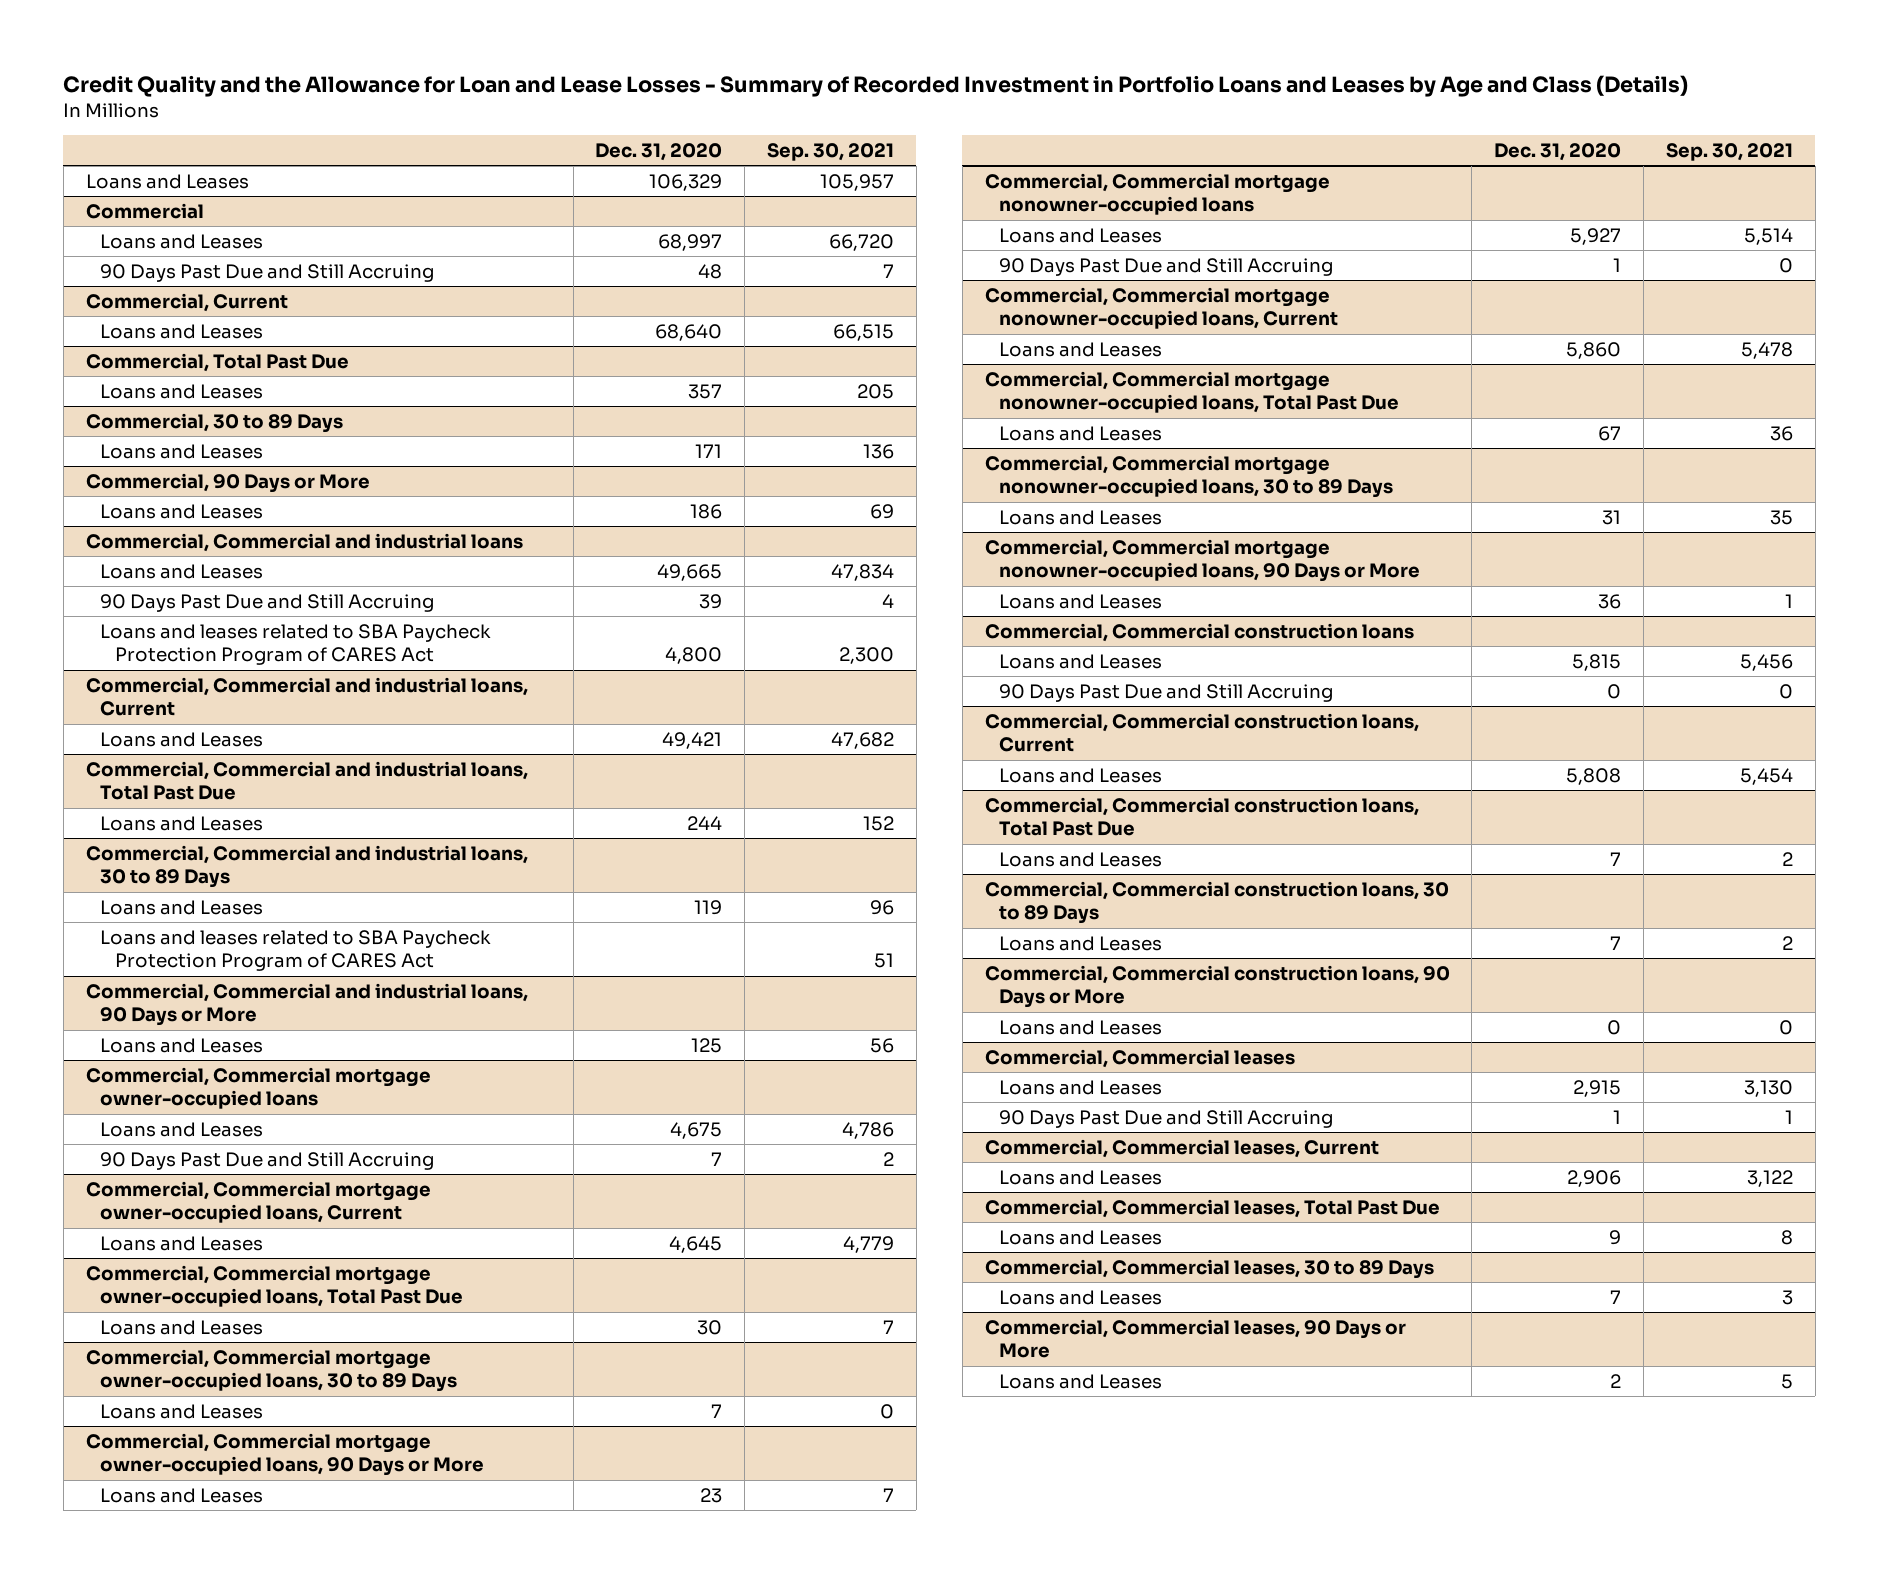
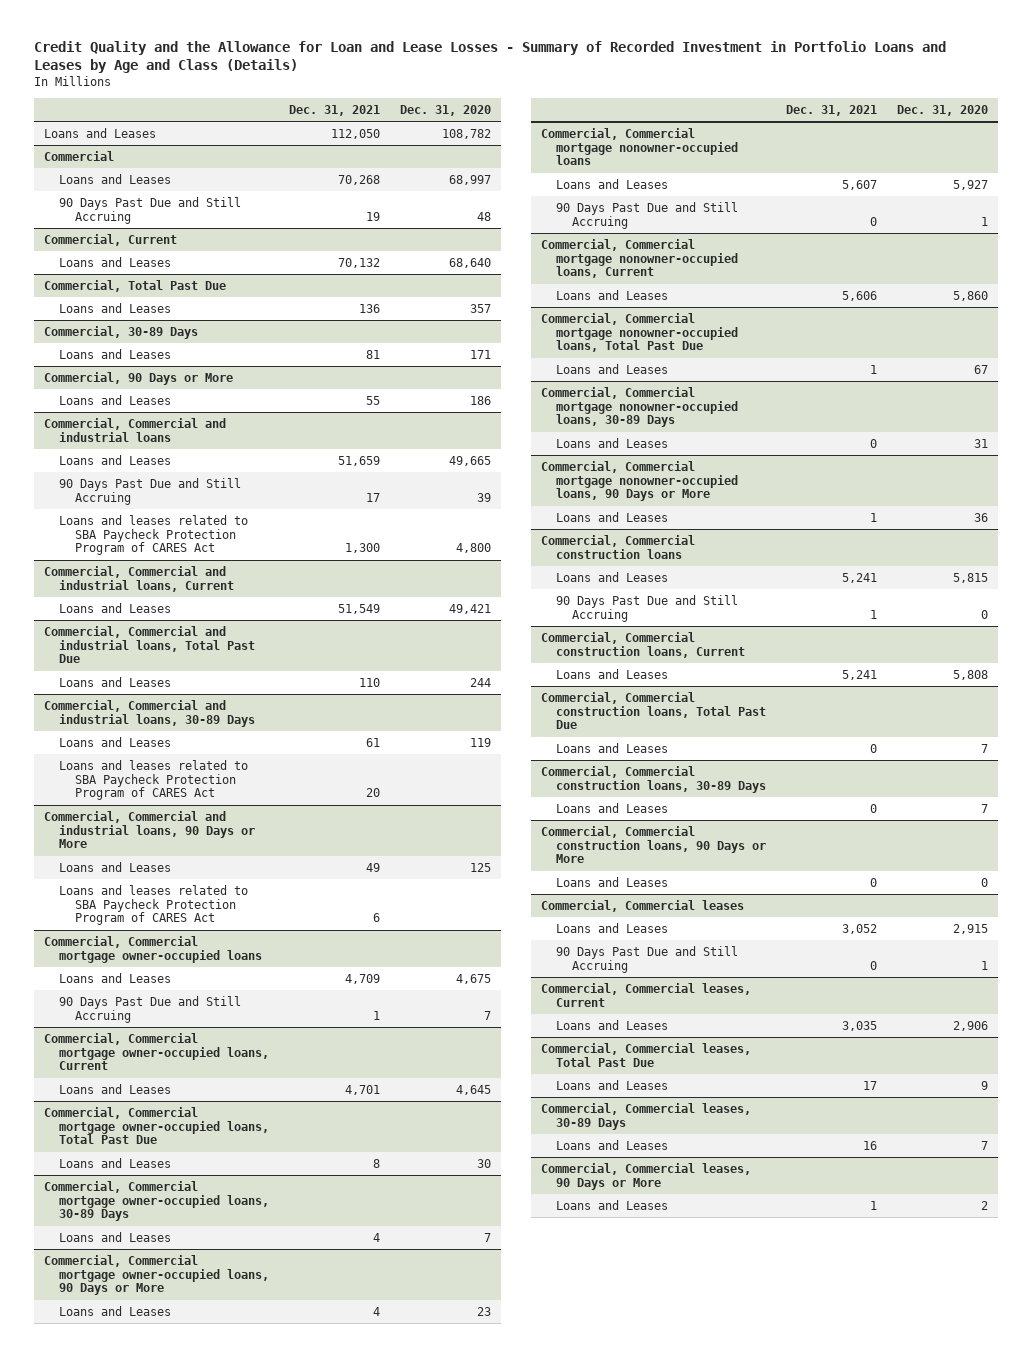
- | Dec. 31, 2020 | Sep. 30, 2021
+ | Dec. 31, 2021 | Dec. 31, 2020
- Loans and Leases | 106,329 | 105,957
+ Loans and Leases | 112,050 | 108,782
- Commercial, 30 to 89 Days
+ Commercial, 30-89 Days
- Commercial, Commercial and industrial loans, 30 to 89 Days
+ Commercial, Commercial and industrial loans, 30-89 Days
@ Commercial, Commercial and industrial loans, 90 Days or More
+ Loans and leases related to SBA Paycheck Protection Program of CARES Act | 6 |
- Commercial, Commercial mortgage owner-occupied loans, 30 to 89 Days
+ Commercial, Commercial mortgage owner-occupied loans, 30-89 Days
- Commercial, Commercial mortgage nonowner-occupied loans, 30 to 89 Days
+ Commercial, Commercial mortgage nonowner-occupied loans, 30-89 Days
- Commercial, Commercial construction loans, 30 to 89 Days
+ Commercial, Commercial construction loans, 30-89 Days
- Commercial, Commercial leases, 30 to 89 Days
+ Commercial, Commercial leases, 30-89 Days

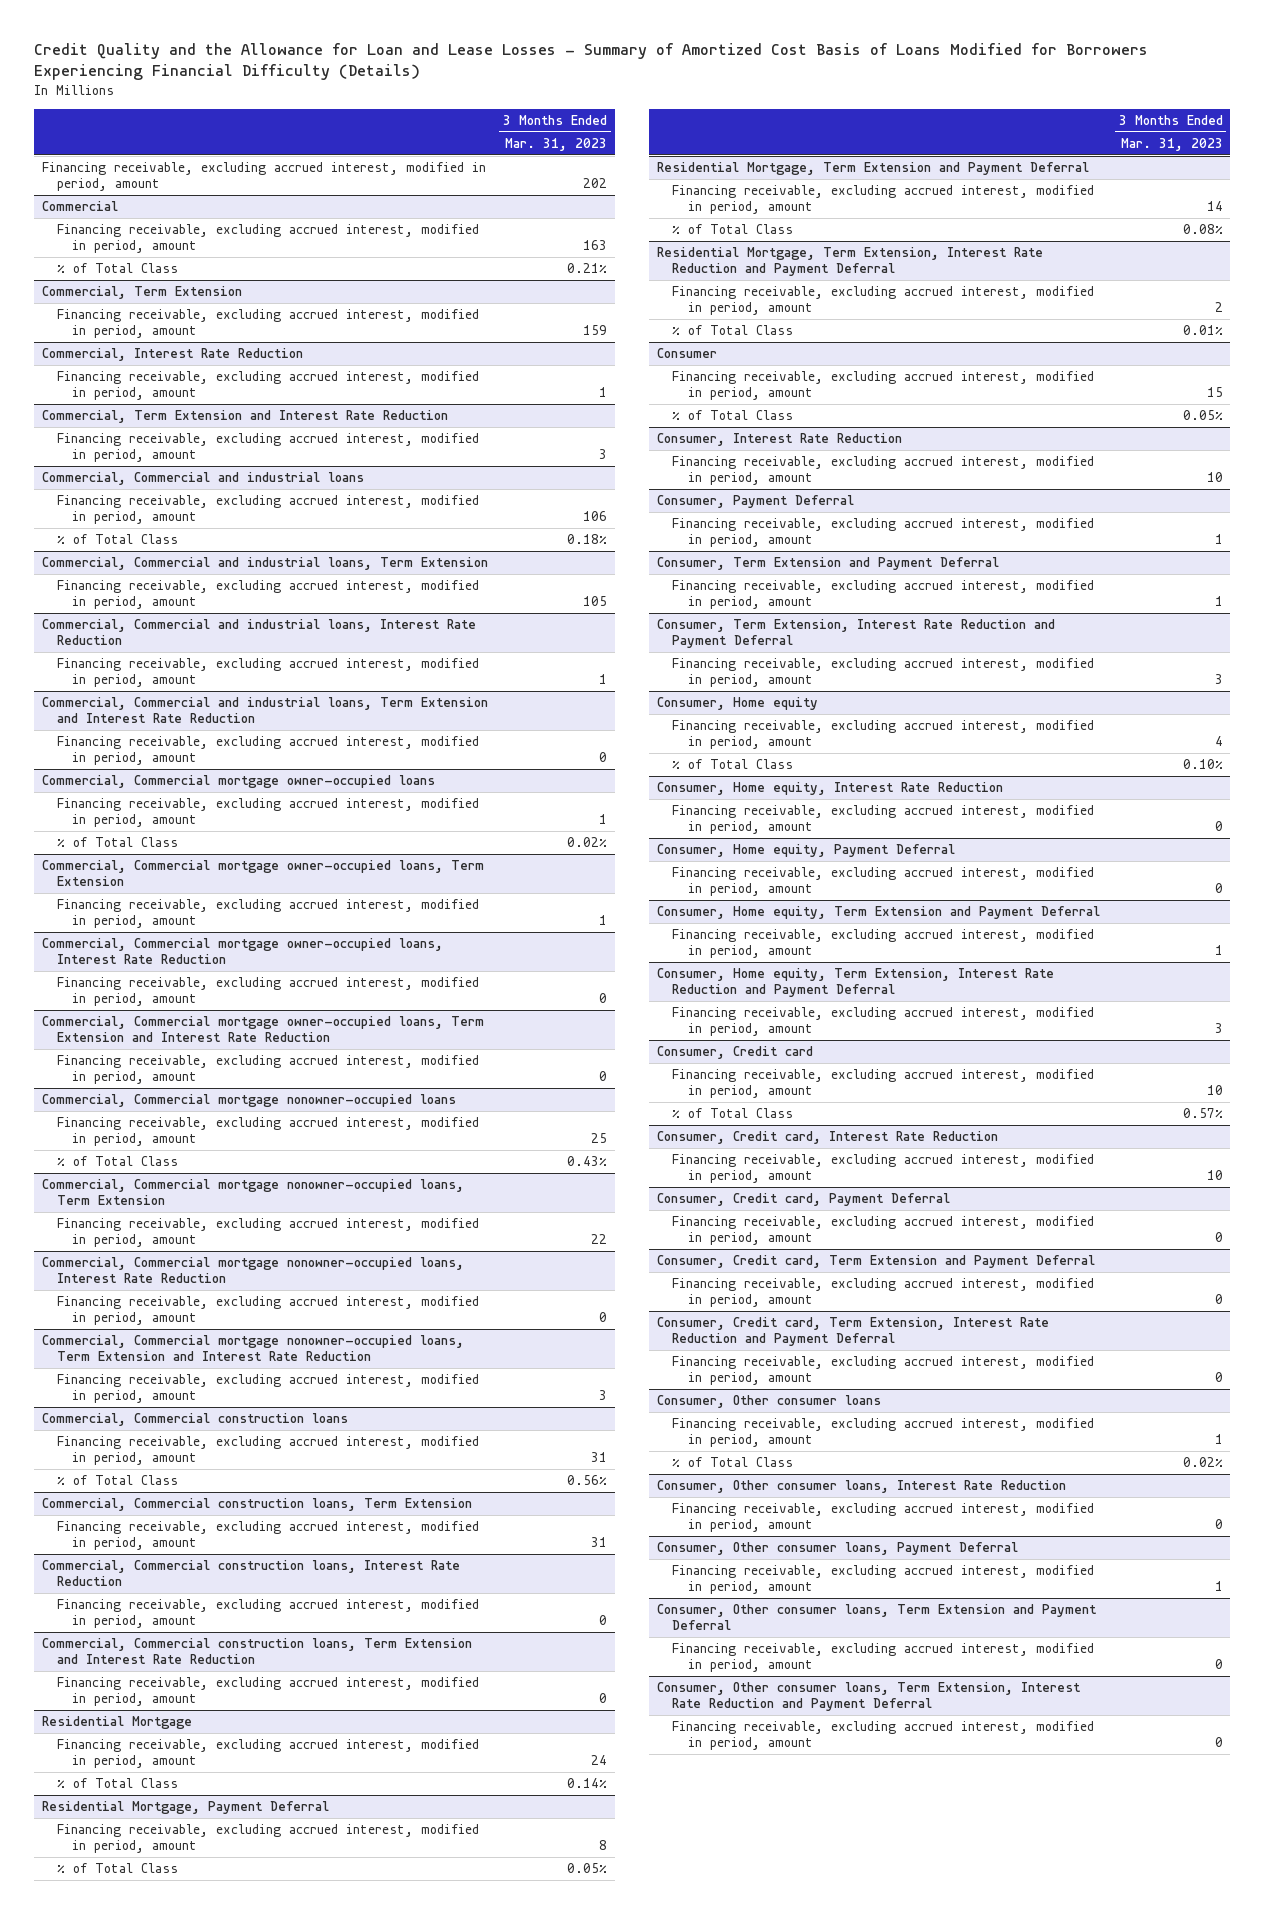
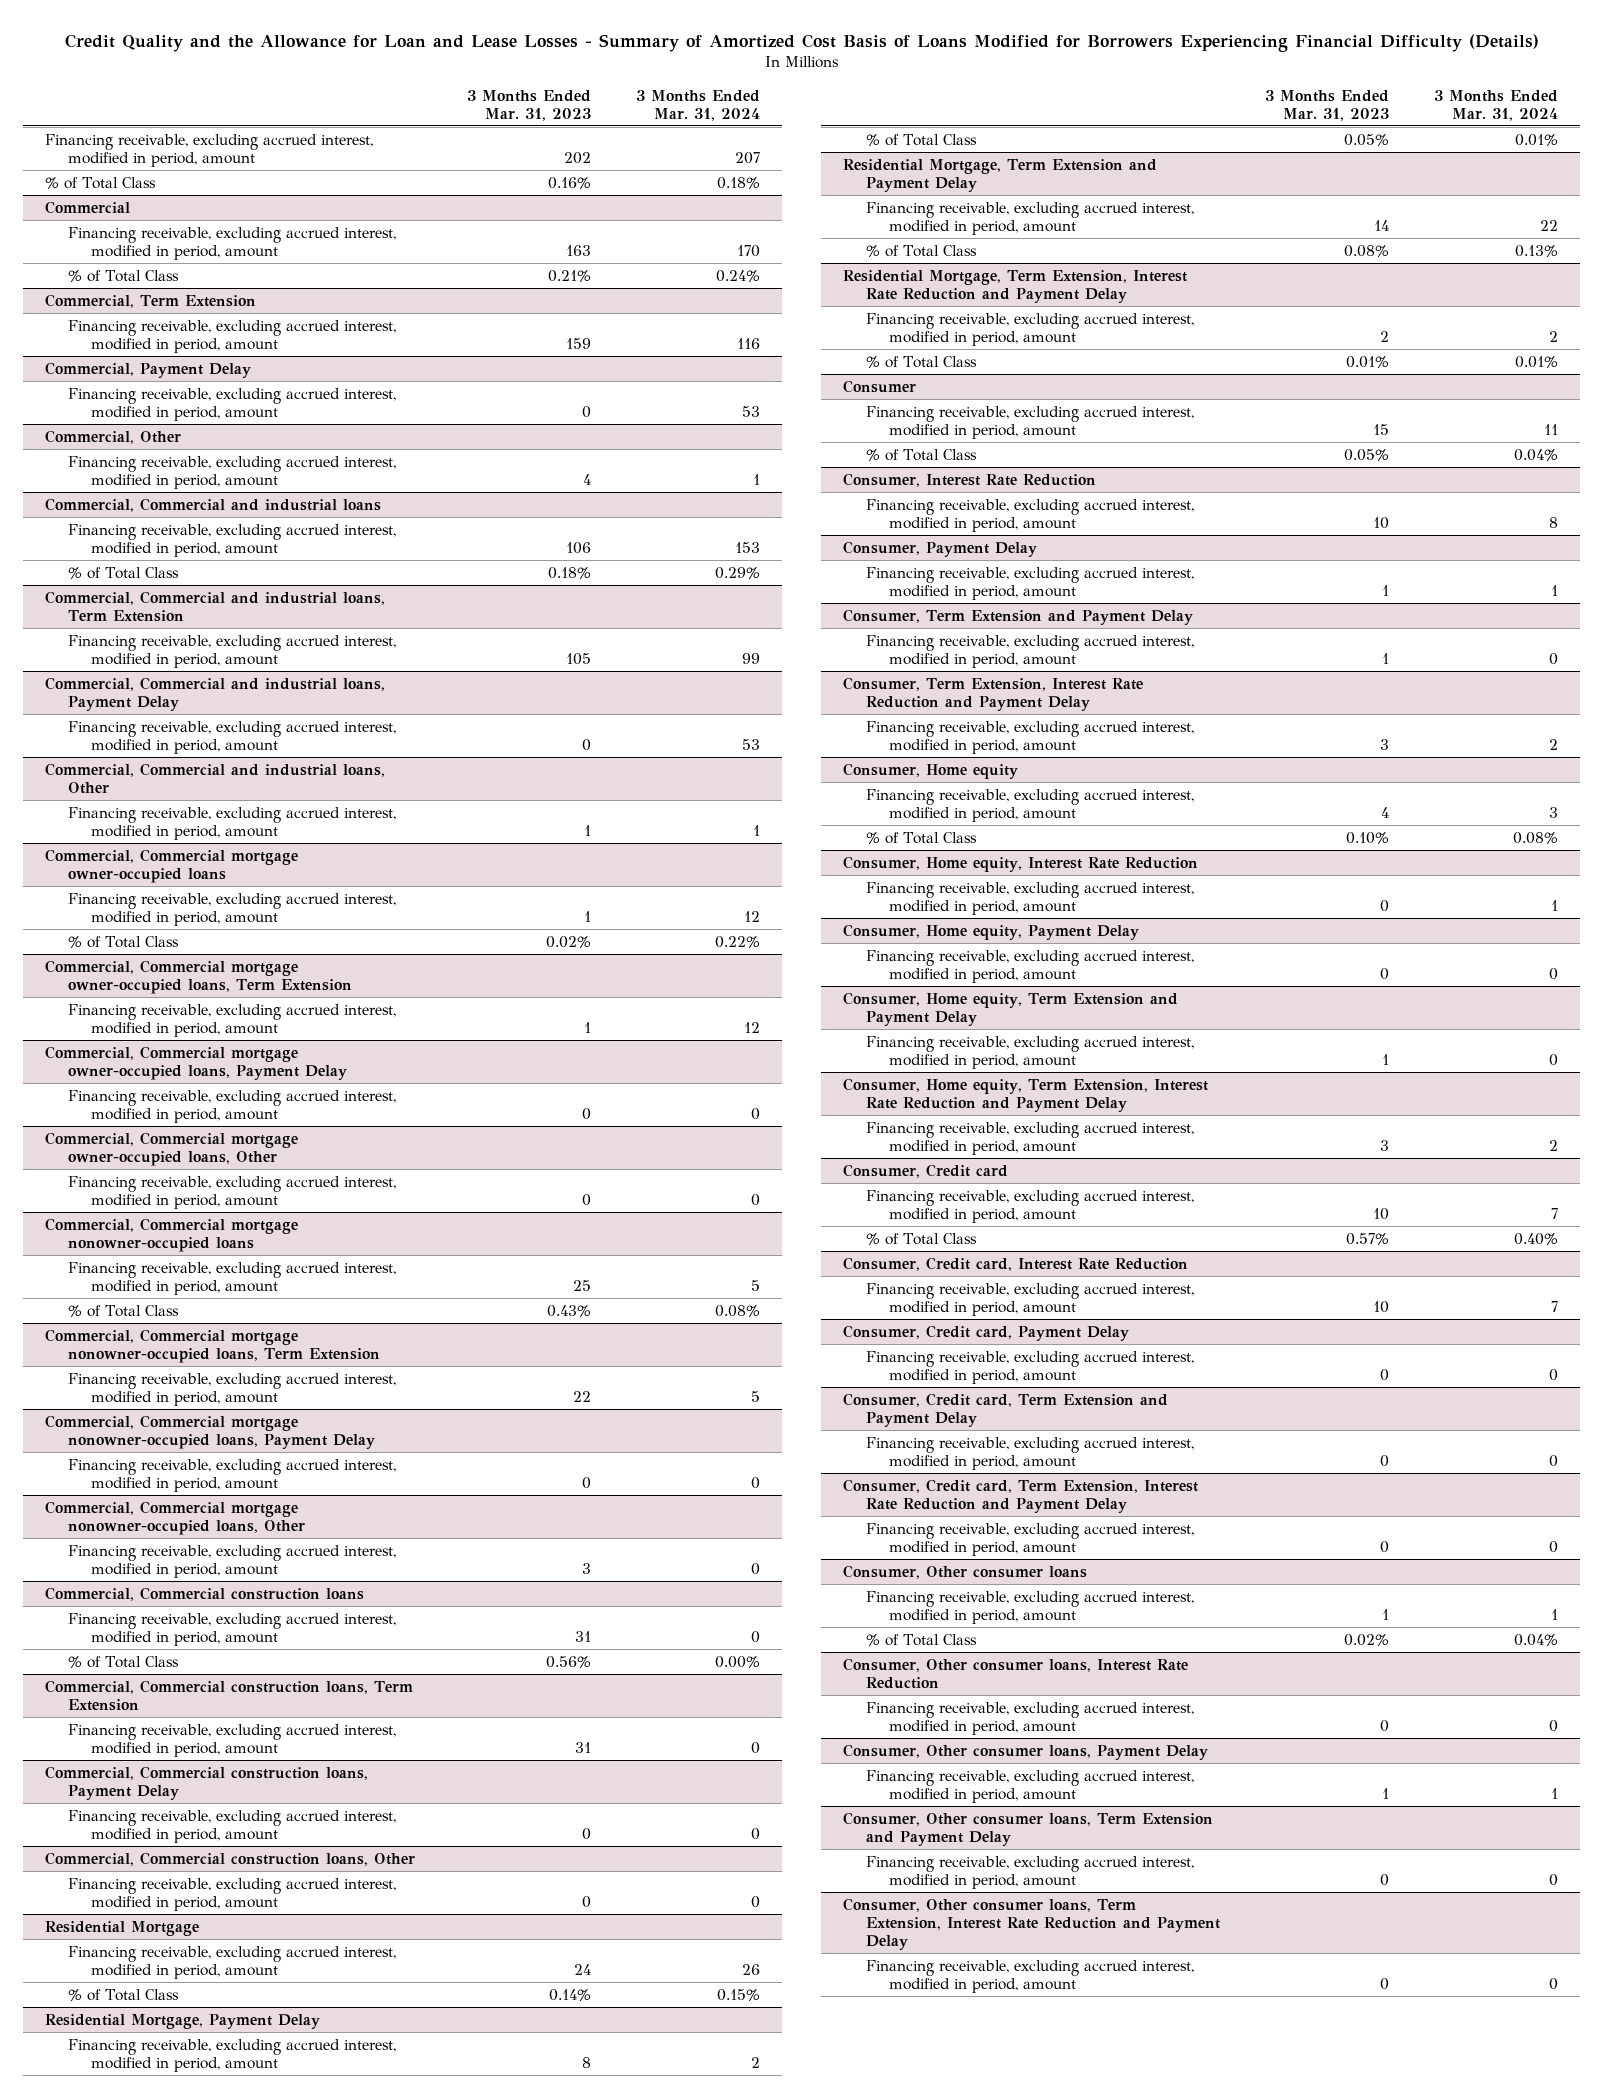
- | 3 Months Ended Mar. 31, 2023
+ | 3 Months Ended Mar. 31, 2023 | 3 Months Ended Mar. 31, 2024
+ % of Total Class | 0.16% | 0.18%
- Commercial, Interest Rate Reduction
- Financing receivable, excluding accrued interest, modified in period, amount | 1
- Commercial, Term Extension and Interest Rate Reduction
- Financing receivable, excluding accrued interest, modified in period, amount | 3
+ Commercial, Payment Delay
+ Financing receivable, excluding accrued interest, modified in period, amount | 0 | 53
+ Commercial, Other
+ Financing receivable, excluding accrued interest, modified in period, amount | 4 | 1
- Commercial, Commercial and industrial loans, Interest Rate Reduction
- Financing receivable, excluding accrued interest, modified in period, amount | 1
- Commercial, Commercial and industrial loans, Term Extension and Interest Rate Reduction
+ Commercial, Commercial and industrial loans, Payment Delay
+ Commercial, Commercial and industrial loans, Other
+ Financing receivable, excluding accrued interest, modified in period, amount | 1 | 1
- Commercial, Commercial mortgage owner-occupied loans, Interest Rate Reduction
+ Commercial, Commercial mortgage owner-occupied loans, Payment Delay
- Commercial, Commercial mortgage owner-occupied loans, Term Extension and Interest Rate Reduction
+ Commercial, Commercial mortgage owner-occupied loans, Other
- Commercial, Commercial mortgage nonowner-occupied loans, Interest Rate Reduction
+ Commercial, Commercial mortgage nonowner-occupied loans, Payment Delay
- Commercial, Commercial mortgage nonowner-occupied loans, Term Extension and Interest Rate Reduction
+ Commercial, Commercial mortgage nonowner-occupied loans, Other
- Commercial, Commercial construction loans, Interest Rate Reduction
+ Commercial, Commercial construction loans, Payment Delay
- Commercial, Commercial construction loans, Term Extension and Interest Rate Reduction
+ Commercial, Commercial construction loans, Other
- Residential Mortgage, Payment Deferral
+ Residential Mortgage, Payment Delay
- Residential Mortgage, Term Extension and Payment Deferral
+ Residential Mortgage, Term Extension and Payment Delay
- Residential Mortgage, Term Extension, Interest Rate Reduction and Payment Deferral
+ Residential Mortgage, Term Extension, Interest Rate Reduction and Payment Delay
- Consumer, Payment Deferral
+ Consumer, Payment Delay
- Consumer, Term Extension and Payment Deferral
+ Consumer, Term Extension and Payment Delay
- Consumer, Term Extension, Interest Rate Reduction and Payment Deferral
+ Consumer, Term Extension, Interest Rate Reduction and Payment Delay
- Consumer, Home equity, Payment Deferral
+ Consumer, Home equity, Payment Delay
- Consumer, Home equity, Term Extension and Payment Deferral
+ Consumer, Home equity, Term Extension and Payment Delay
- Consumer, Home equity, Term Extension, Interest Rate Reduction and Payment Deferral
+ Consumer, Home equity, Term Extension, Interest Rate Reduction and Payment Delay
- Consumer, Credit card, Payment Deferral
+ Consumer, Credit card, Payment Delay
- Consumer, Credit card, Term Extension and Payment Deferral
+ Consumer, Credit card, Term Extension and Payment Delay
- Consumer, Credit card, Term Extension, Interest Rate Reduction and Payment Deferral
+ Consumer, Credit card, Term Extension, Interest Rate Reduction and Payment Delay
- Consumer, Other consumer loans, Payment Deferral
+ Consumer, Other consumer loans, Payment Delay
- Consumer, Other consumer loans, Term Extension and Payment Deferral
+ Consumer, Other consumer loans, Term Extension and Payment Delay
- Consumer, Other consumer loans, Term Extension, Interest Rate Reduction and Payment Deferral
+ Consumer, Other consumer loans, Term Extension, Interest Rate Reduction and Payment Delay

